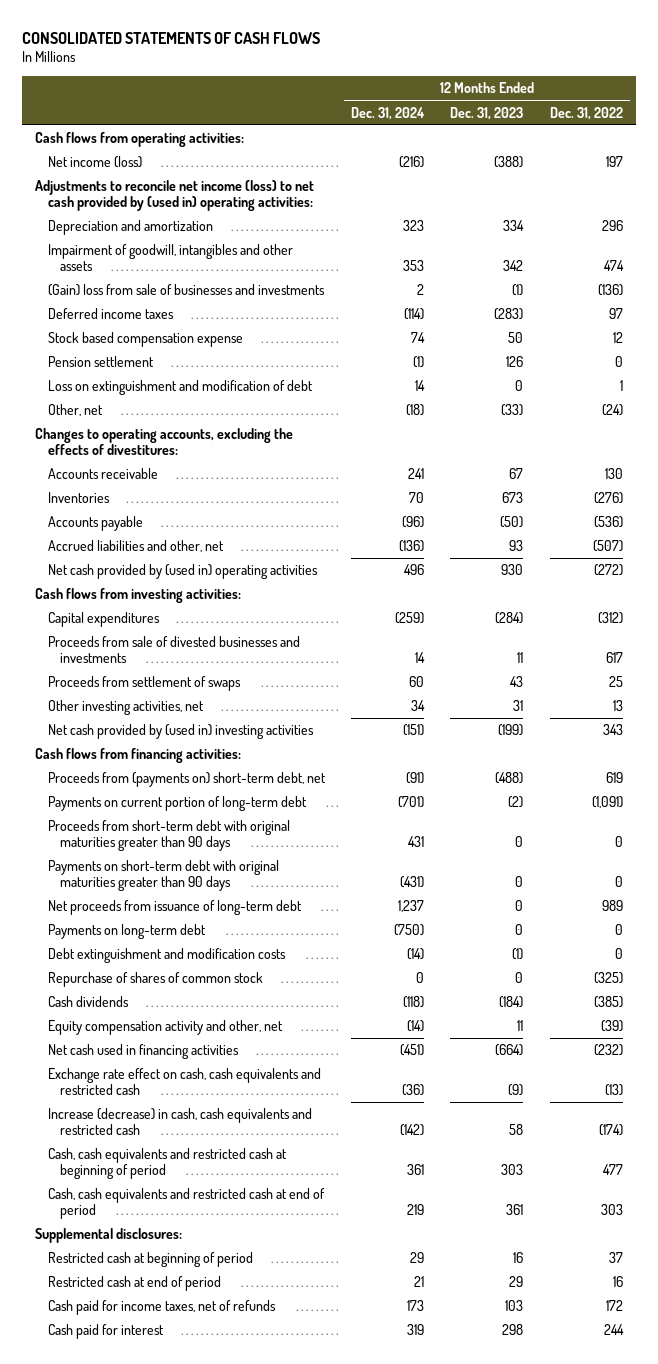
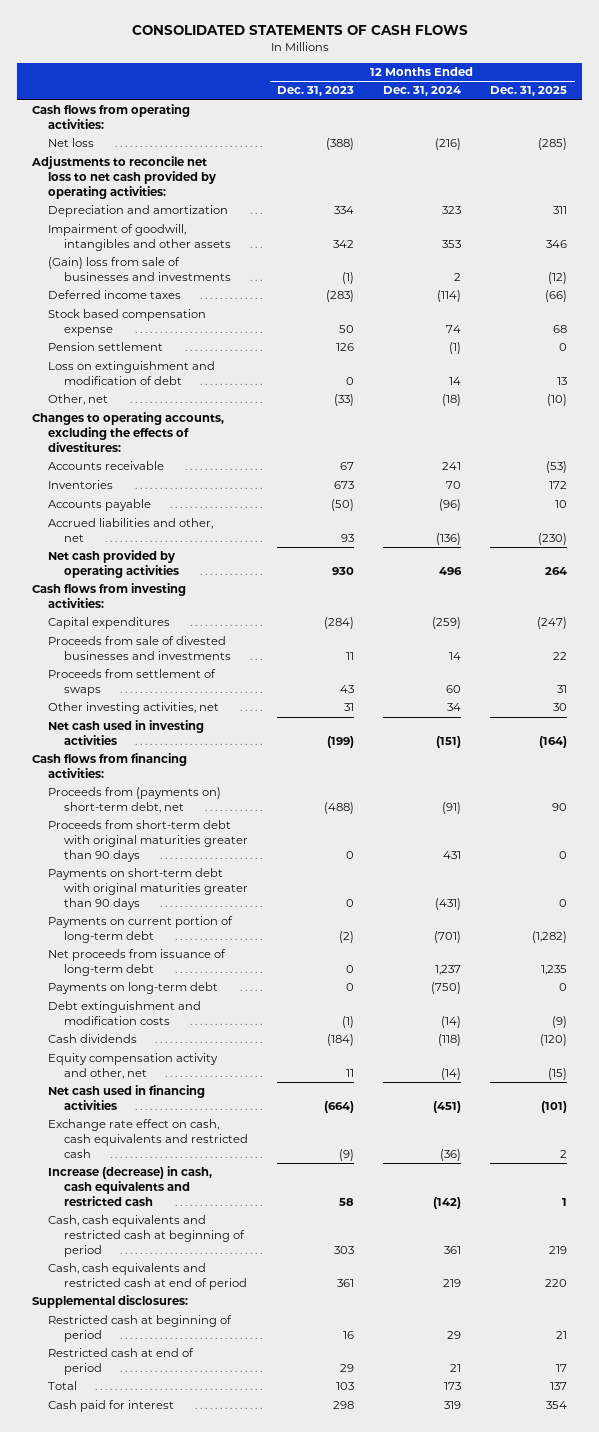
- | 12 Months Ended Dec. 31, 2024 | 12 Months Ended Dec. 31, 2023 | 12 Months Ended Dec. 31, 2022
+ | 12 Months Ended Dec. 31, 2023 | 12 Months Ended Dec. 31, 2024 | 12 Months Ended Dec. 31, 2025
- Net income (loss) | (216) | (388) | 197
- Adjustments to reconcile net income (loss) to net cash provided by (used in) operating activities:
+ Net loss | (388) | (216) | (285)
+ Adjustments to reconcile net loss to net cash provided by operating activities:
- Net cash provided by (used in) operating activities | 496 | 930 | (272)
+ Net cash provided by operating activities | 930 | 496 | 264
- Net cash provided by (used in) investing activities | (151) | (199) | 343
+ Net cash used in investing activities | (199) | (151) | (164)
moved down: Payments on current portion of long-term debt | (2) | (701) | (1,282)
- Repurchase of shares of common stock | 0 | 0 | (325)
- Cash paid for income taxes, net of refunds | 173 | 103 | 172
+ Total | 103 | 173 | 137

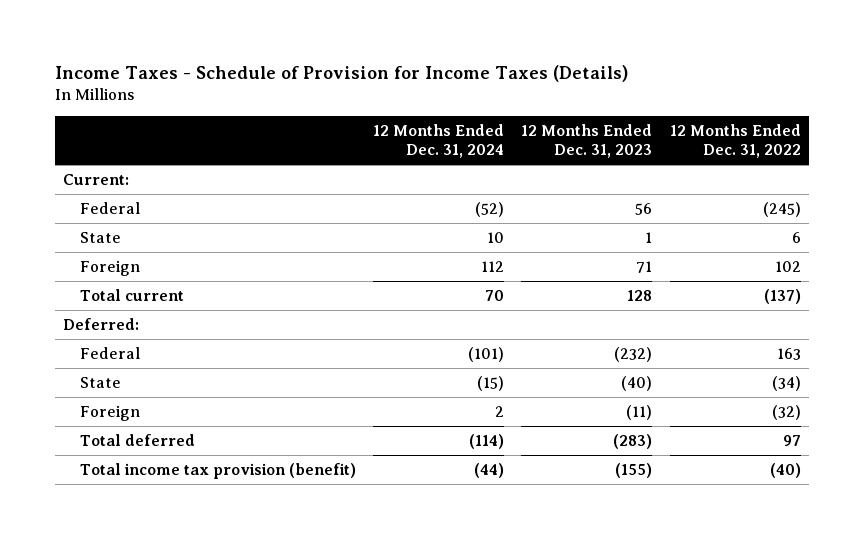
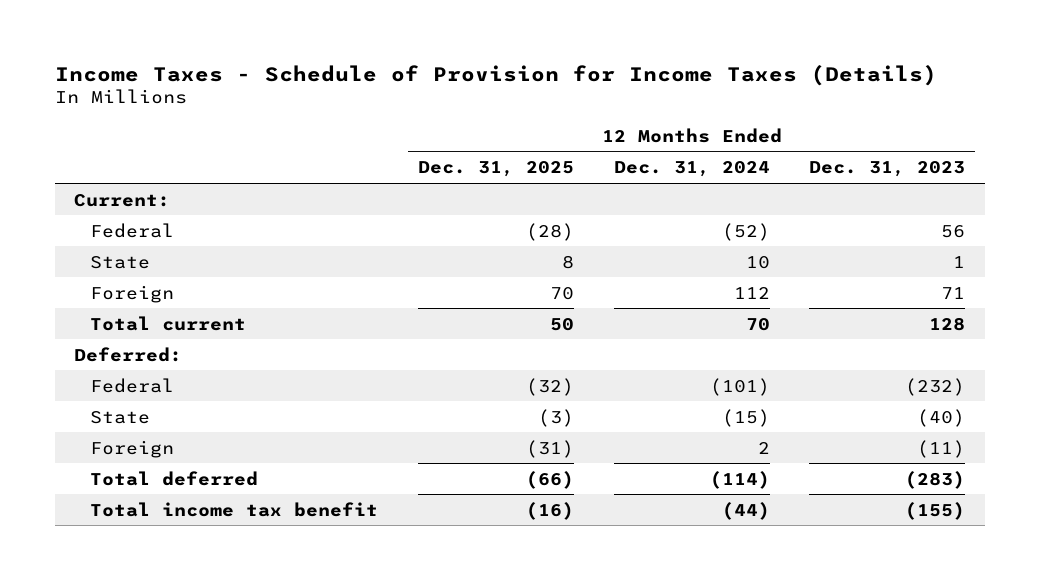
- | 12 Months Ended Dec. 31, 2024 | 12 Months Ended Dec. 31, 2023 | 12 Months Ended Dec. 31, 2022
+ | 12 Months Ended Dec. 31, 2025 | 12 Months Ended Dec. 31, 2024 | 12 Months Ended Dec. 31, 2023
- Total income tax provision (benefit) | (44) | (155) | (40)
+ Total income tax benefit | (16) | (44) | (155)

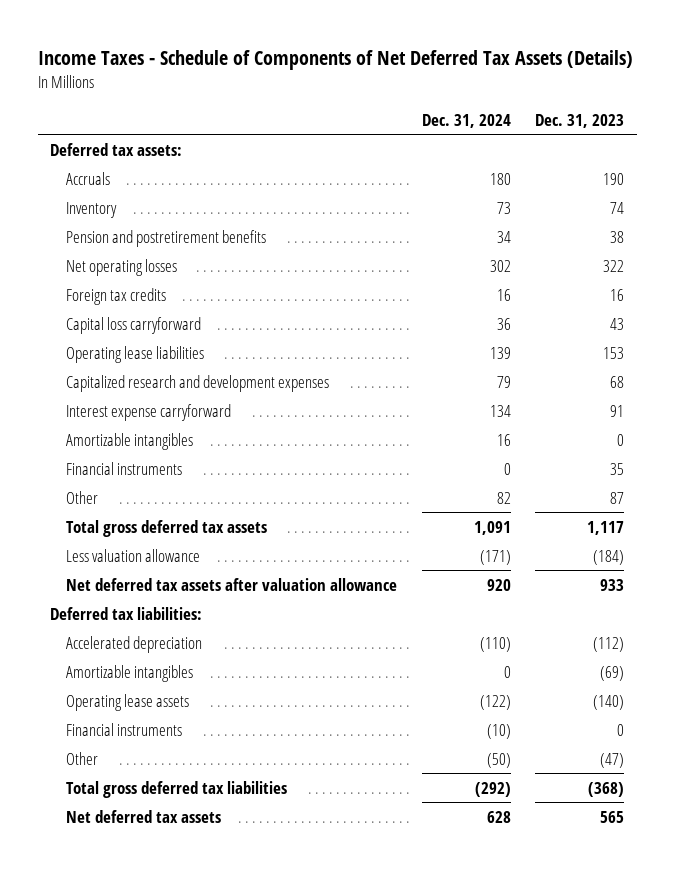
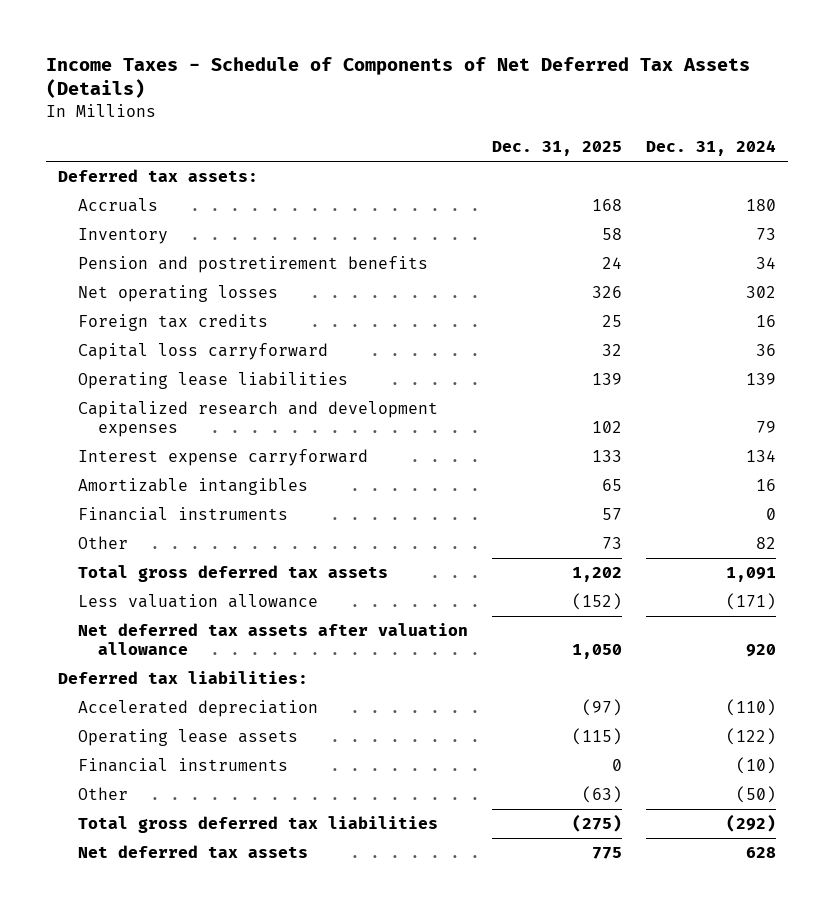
- | Dec. 31, 2024 | Dec. 31, 2023
+ | Dec. 31, 2025 | Dec. 31, 2024
- Amortizable intangibles | 0 | (69)

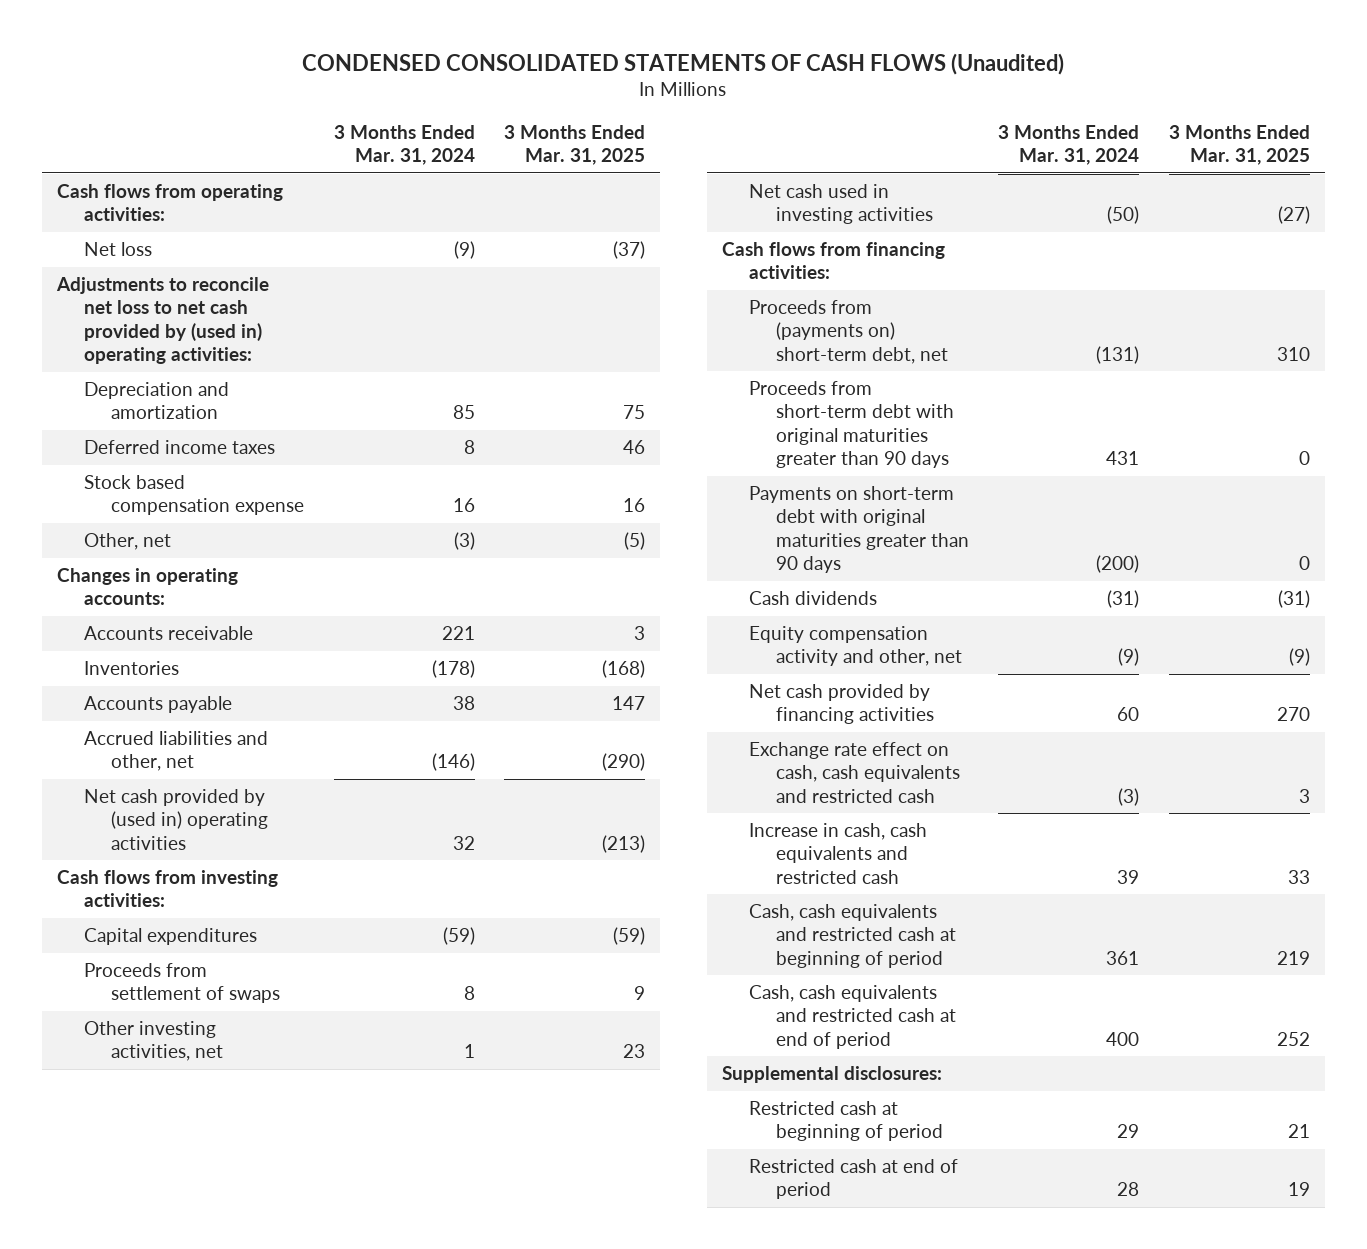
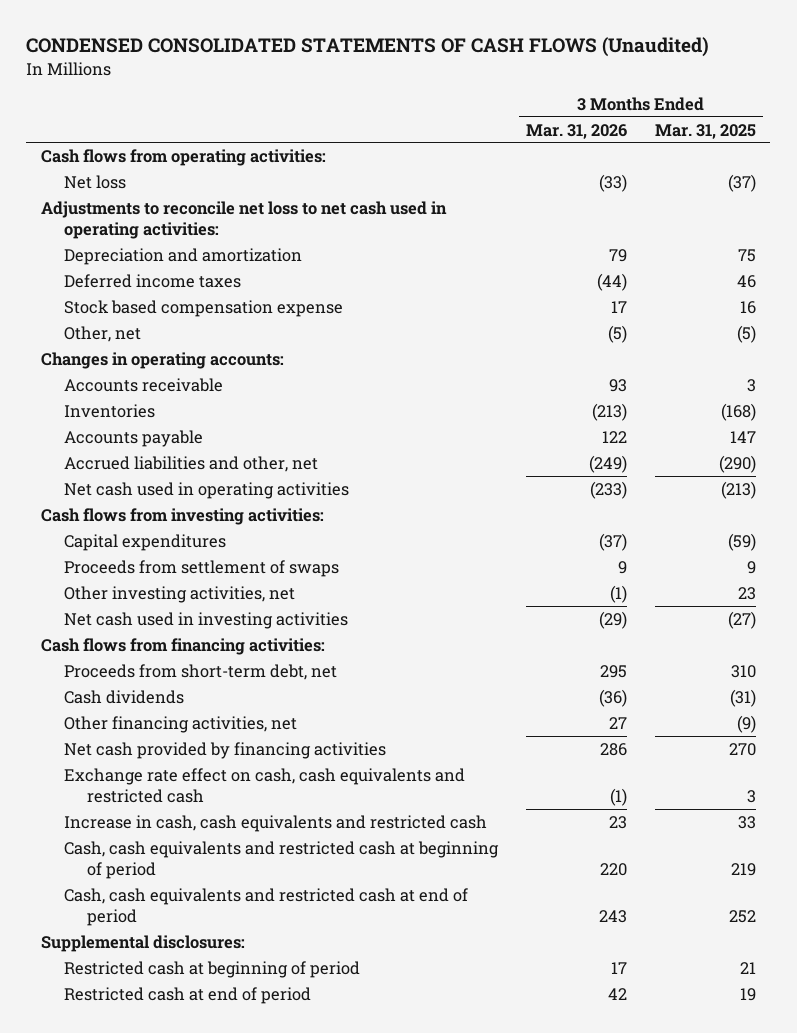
- | 3 Months Ended Mar. 31, 2024 | 3 Months Ended Mar. 31, 2025
+ | 3 Months Ended Mar. 31, 2026 | 3 Months Ended Mar. 31, 2025
- Adjustments to reconcile net loss to net cash provided by (used in) operating activities:
+ Adjustments to reconcile net loss to net cash used in operating activities:
- Net cash provided by (used in) operating activities | 32 | (213)
+ Net cash used in operating activities | (233) | (213)
- Proceeds from (payments on) short-term debt, net | (131) | 310
- Proceeds from short-term debt with original maturities greater than 90 days | 431 | 0
- Payments on short-term debt with original maturities greater than 90 days | (200) | 0
+ Proceeds from short-term debt, net | 295 | 310
- Equity compensation activity and other, net | (9) | (9)
+ Other financing activities, net | 27 | (9)

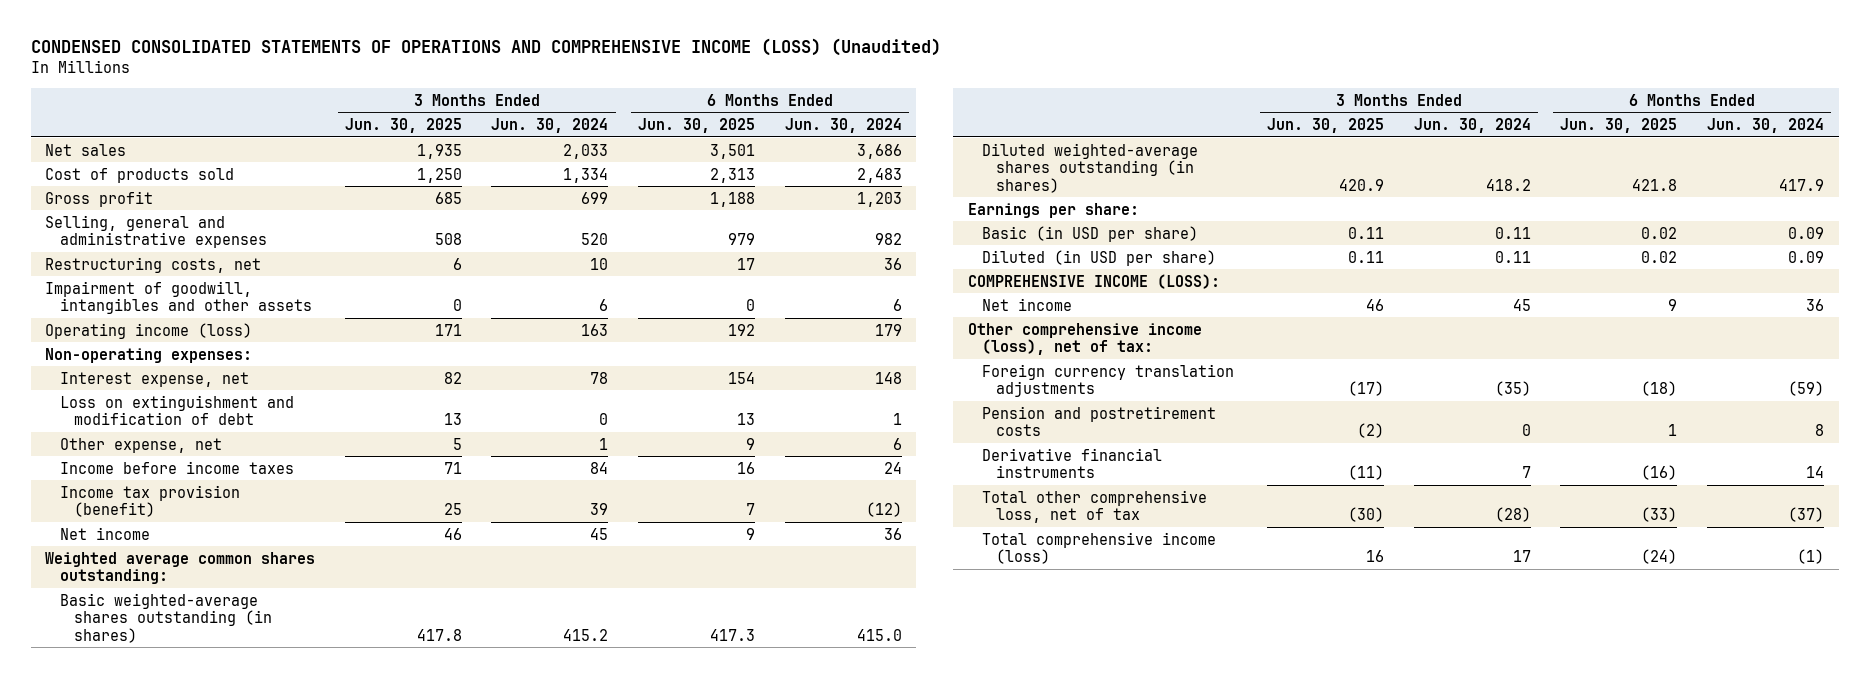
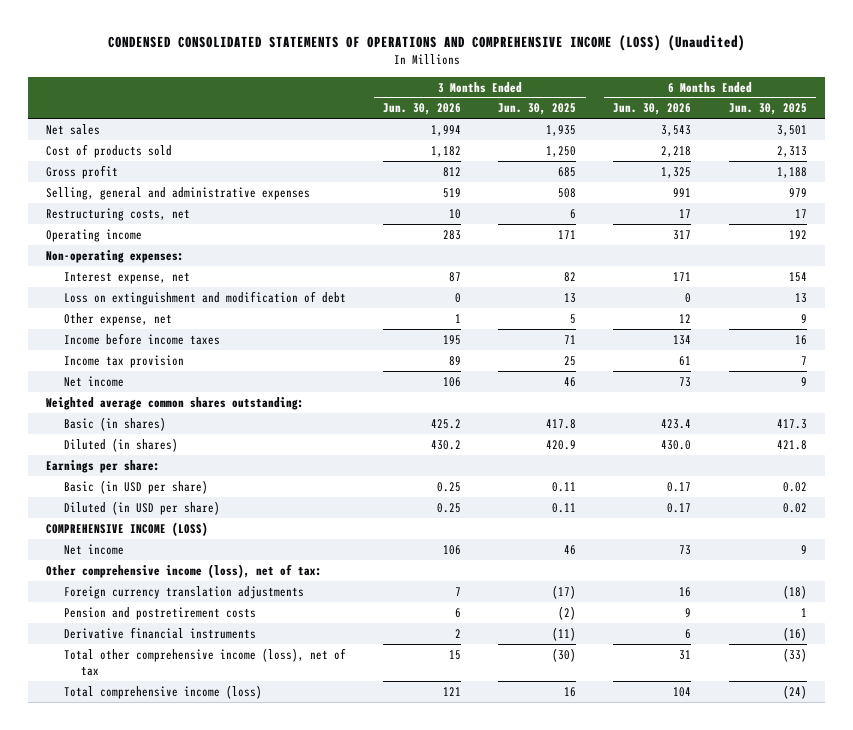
- | 3 Months Ended Jun. 30, 2025 | 3 Months Ended Jun. 30, 2024 | 6 Months Ended Jun. 30, 2025 | 6 Months Ended Jun. 30, 2024
+ | 3 Months Ended Jun. 30, 2026 | 3 Months Ended Jun. 30, 2025 | 6 Months Ended Jun. 30, 2026 | 6 Months Ended Jun. 30, 2025
- Impairment of goodwill, intangibles and other assets | 0 | 6 | 0 | 6
- Operating income (loss) | 171 | 163 | 192 | 179
+ Operating income | 283 | 171 | 317 | 192
- Income tax provision (benefit) | 25 | 39 | 7 | (12)
+ Income tax provision | 89 | 25 | 61 | 7
- Basic weighted-average shares outstanding (in shares) | 417.8 | 415.2 | 417.3 | 415.0
- Diluted weighted-average shares outstanding (in shares) | 420.9 | 418.2 | 421.8 | 417.9
+ Basic (in shares) | 425.2 | 417.8 | 423.4 | 417.3
+ Diluted (in shares) | 430.2 | 420.9 | 430.0 | 421.8
- COMPREHENSIVE INCOME (LOSS):
+ COMPREHENSIVE INCOME (LOSS)
- Total other comprehensive loss, net of tax | (30) | (28) | (33) | (37)
+ Total other comprehensive income (loss), net of tax | 15 | (30) | 31 | (33)

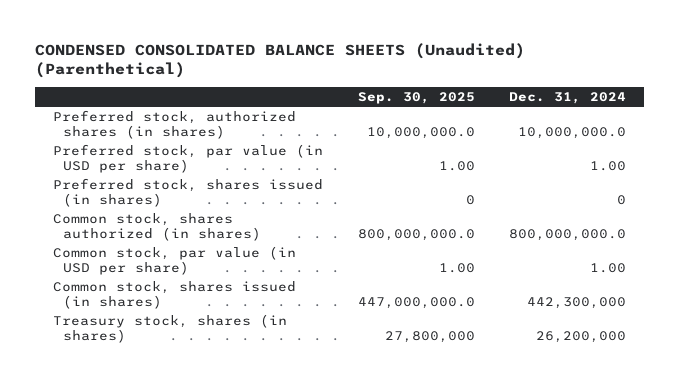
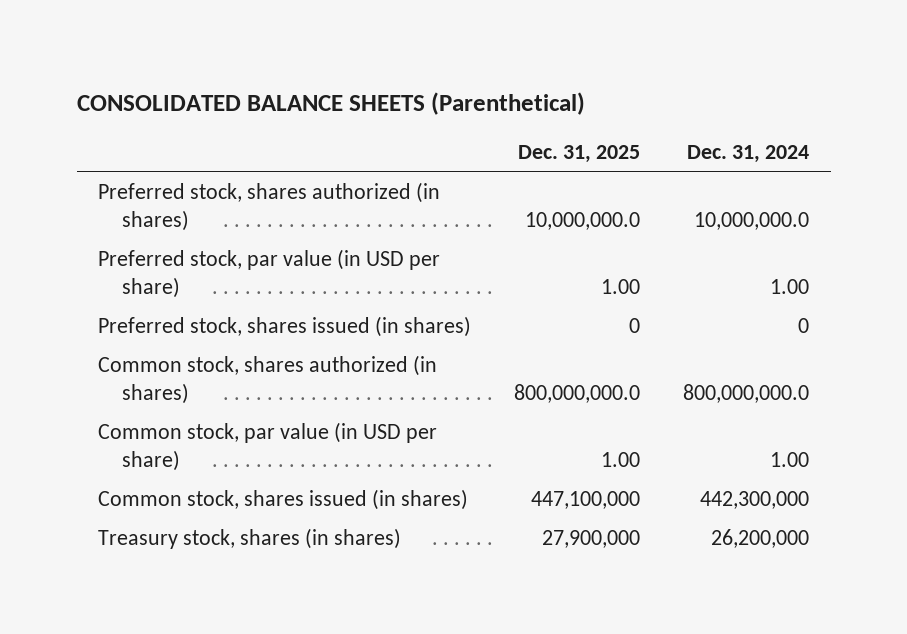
- CONDENSED CONSOLIDATED BALANCE SHEETS (Unaudited) (Parenthetical)
+ CONSOLIDATED BALANCE SHEETS (Parenthetical)
- | Sep. 30, 2025 | Dec. 31, 2024
+ | Dec. 31, 2025 | Dec. 31, 2024
- Preferred stock, authorized shares (in shares) | 10,000,000.0 | 10,000,000.0
+ Preferred stock, shares authorized (in shares) | 10,000,000.0 | 10,000,000.0

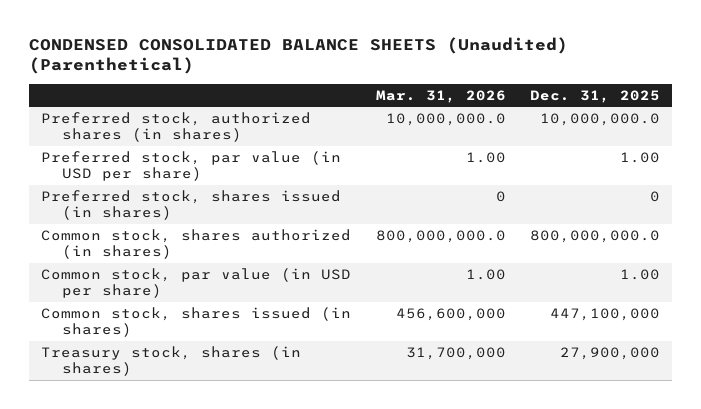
- CONSOLIDATED BALANCE SHEETS (Parenthetical)
+ CONDENSED CONSOLIDATED BALANCE SHEETS (Unaudited) (Parenthetical)
- | Dec. 31, 2025 | Dec. 31, 2024
+ | Mar. 31, 2026 | Dec. 31, 2025
- Preferred stock, shares authorized (in shares) | 10,000,000.0 | 10,000,000.0
+ Preferred stock, authorized shares (in shares) | 10,000,000.0 | 10,000,000.0

